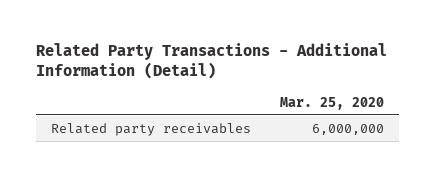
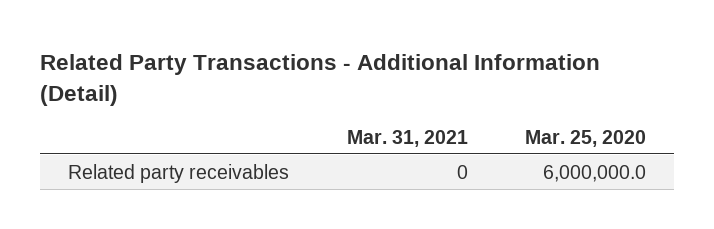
- | Mar. 25, 2020
+ | Mar. 31, 2021 | Mar. 25, 2020
- Related party receivables | 6,000,000
+ Related party receivables | 0 | 6,000,000.0

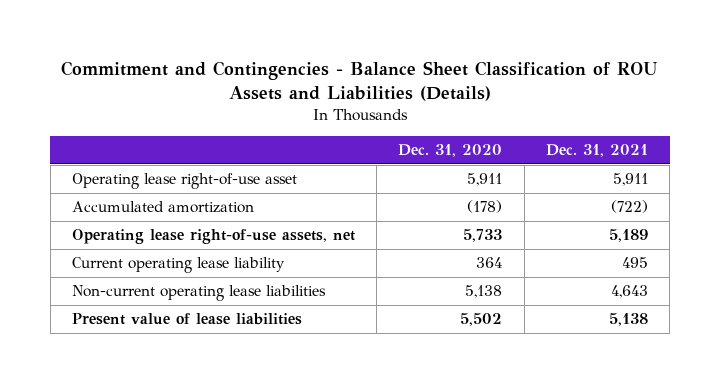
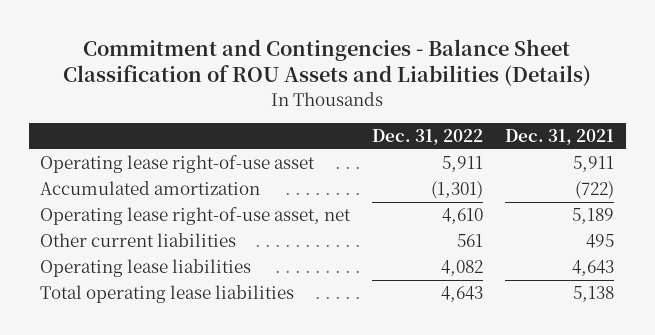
- | Dec. 31, 2020 | Dec. 31, 2021
+ | Dec. 31, 2022 | Dec. 31, 2021
- Operating lease right-of-use assets, net | 5,733 | 5,189
- Current operating lease liability | 364 | 495
- Non-current operating lease liabilities | 5,138 | 4,643
- Present value of lease liabilities | 5,502 | 5,138
+ Operating lease right-of-use asset, net | 4,610 | 5,189
+ Other current liabilities | 561 | 495
+ Operating lease liabilities | 4,082 | 4,643
+ Total operating lease liabilities | 4,643 | 5,138

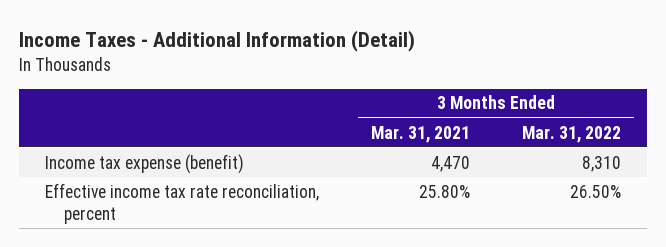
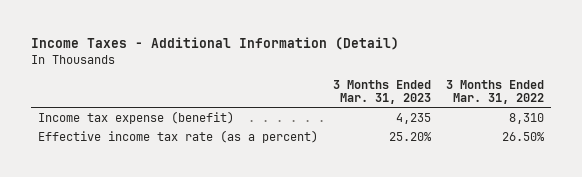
- | 3 Months Ended Mar. 31, 2021 | 3 Months Ended Mar. 31, 2022
+ | 3 Months Ended Mar. 31, 2023 | 3 Months Ended Mar. 31, 2022
- Effective income tax rate reconciliation, percent | 25.80% | 26.50%
+ Effective income tax rate (as a percent) | 25.20% | 26.50%

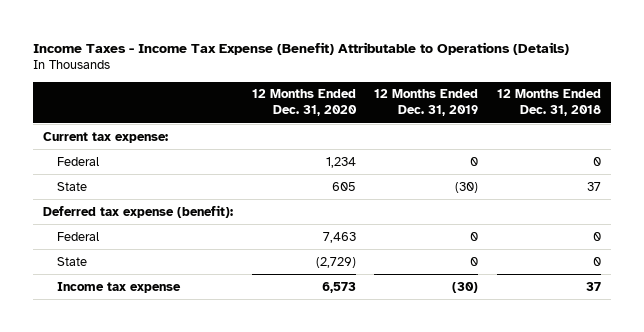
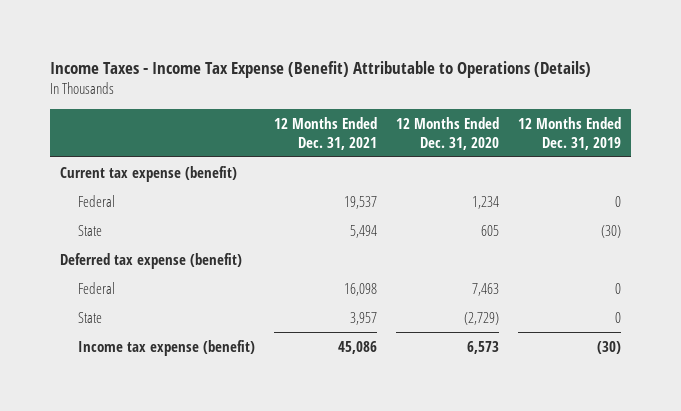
- | 12 Months Ended Dec. 31, 2020 | 12 Months Ended Dec. 31, 2019 | 12 Months Ended Dec. 31, 2018
+ | 12 Months Ended Dec. 31, 2021 | 12 Months Ended Dec. 31, 2020 | 12 Months Ended Dec. 31, 2019
- Current tax expense:
+ Current tax expense (benefit)
- Deferred tax expense (benefit):
+ Deferred tax expense (benefit)
- Income tax expense | 6,573 | (30) | 37
+ Income tax expense (benefit) | 45,086 | 6,573 | (30)

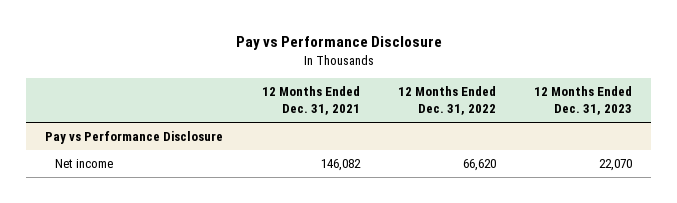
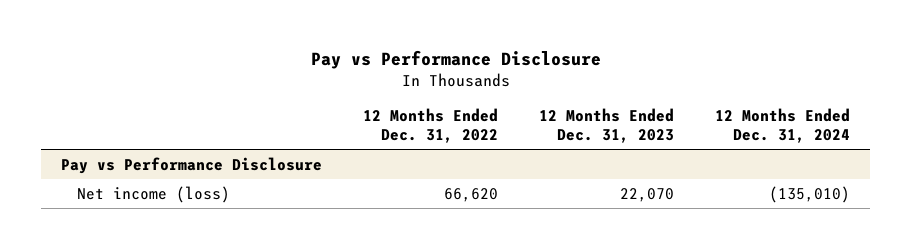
- | 12 Months Ended Dec. 31, 2021 | 12 Months Ended Dec. 31, 2022 | 12 Months Ended Dec. 31, 2023
+ | 12 Months Ended Dec. 31, 2022 | 12 Months Ended Dec. 31, 2023 | 12 Months Ended Dec. 31, 2024
- Net income | 146,082 | 66,620 | 22,070
+ Net income (loss) | 66,620 | 22,070 | (135,010)

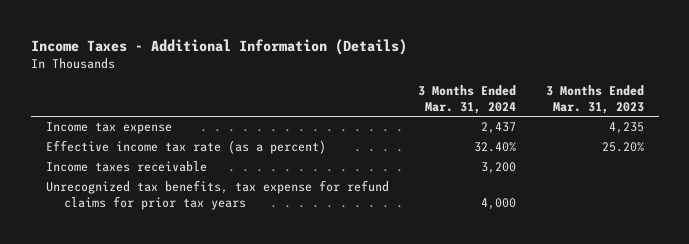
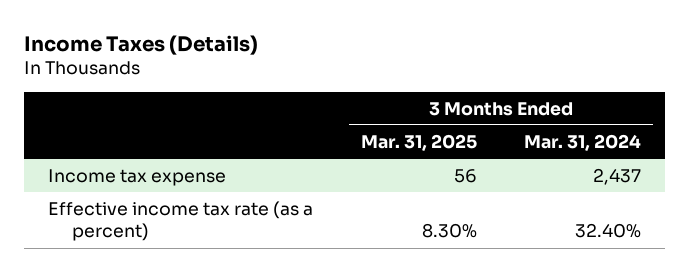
- Income Taxes - Additional Information (Details)
+ Income Taxes (Details)
- | 3 Months Ended Mar. 31, 2024 | 3 Months Ended Mar. 31, 2023
+ | 3 Months Ended Mar. 31, 2025 | 3 Months Ended Mar. 31, 2024
- Income taxes receivable | 3,200 |
- Unrecognized tax benefits, tax expense for refund claims for prior tax years | 4,000 |

